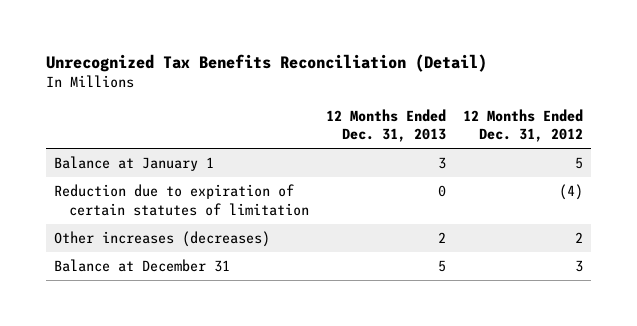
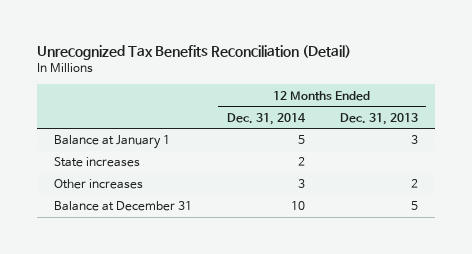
- | 12 Months Ended Dec. 31, 2013 | 12 Months Ended Dec. 31, 2012
+ | 12 Months Ended Dec. 31, 2014 | 12 Months Ended Dec. 31, 2013
- Reduction due to expiration of certain statutes of limitation | 0 | (4)
- Other increases (decreases) | 2 | 2
+ State increases | 2 |
+ Other increases | 3 | 2

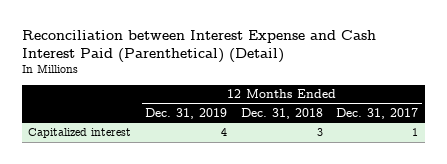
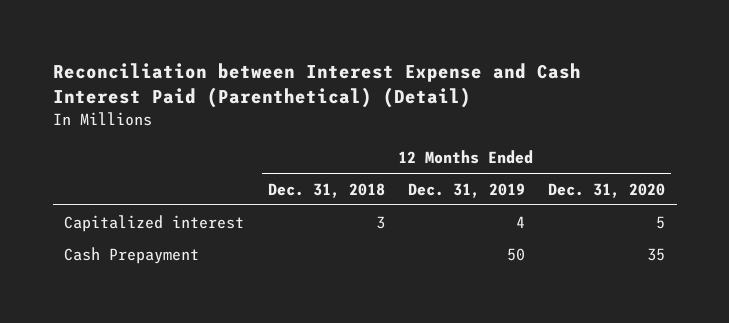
- | 12 Months Ended Dec. 31, 2019 | 12 Months Ended Dec. 31, 2018 | 12 Months Ended Dec. 31, 2017
+ | 12 Months Ended Dec. 31, 2018 | 12 Months Ended Dec. 31, 2019 | 12 Months Ended Dec. 31, 2020
+ Cash Prepayment | | 50 | 35

